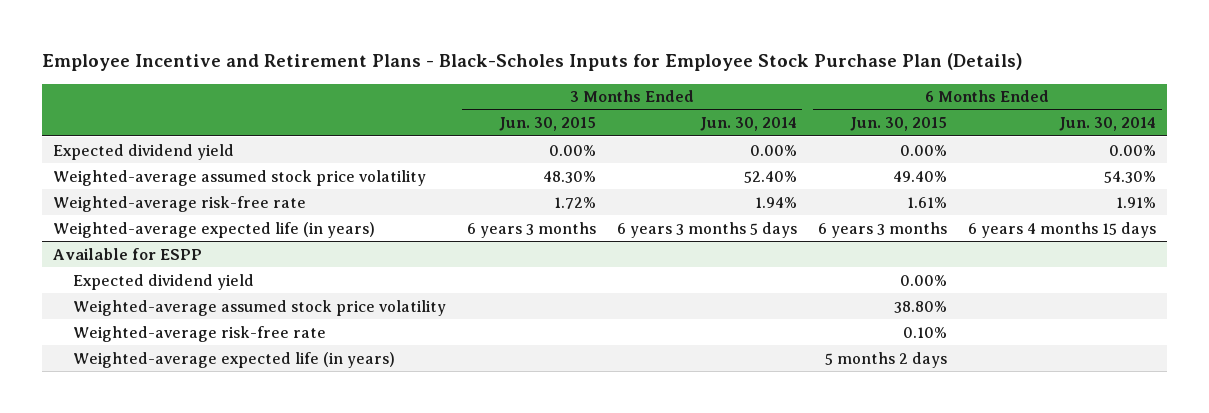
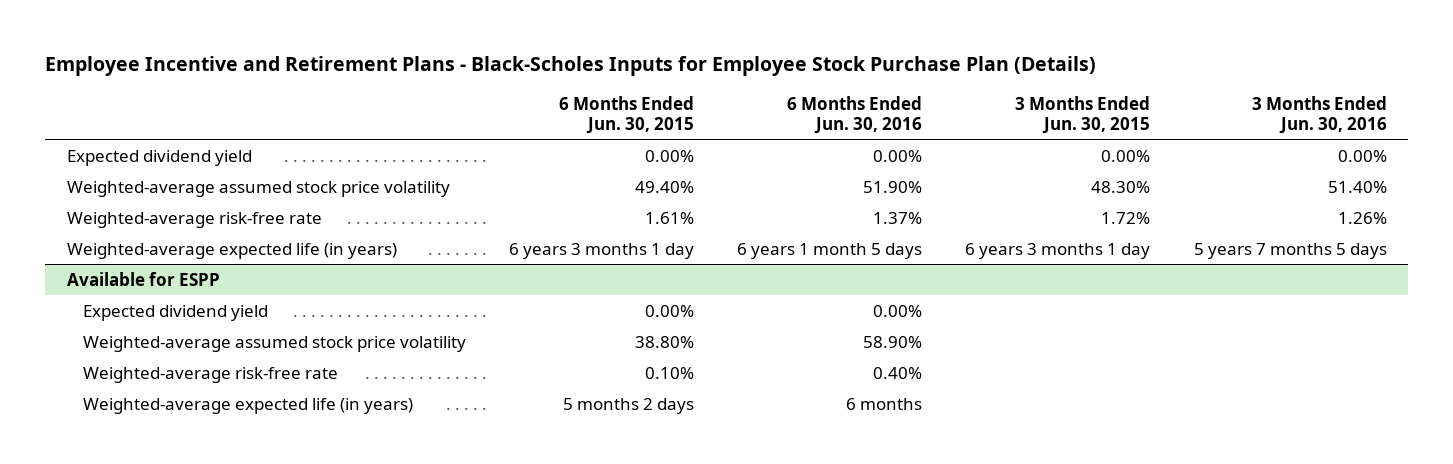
- | 3 Months Ended Jun. 30, 2015 | 3 Months Ended Jun. 30, 2014 | 6 Months Ended Jun. 30, 2015 | 6 Months Ended Jun. 30, 2014
+ | 6 Months Ended Jun. 30, 2015 | 6 Months Ended Jun. 30, 2016 | 3 Months Ended Jun. 30, 2015 | 3 Months Ended Jun. 30, 2016
- Weighted-average expected life (in years) | 6 years 3 months | 6 years 3 months 5 days | 6 years 3 months | 6 years 4 months 15 days
+ Weighted-average expected life (in years) | 6 years 3 months 1 day | 6 years 1 month 5 days | 6 years 3 months 1 day | 5 years 7 months 5 days

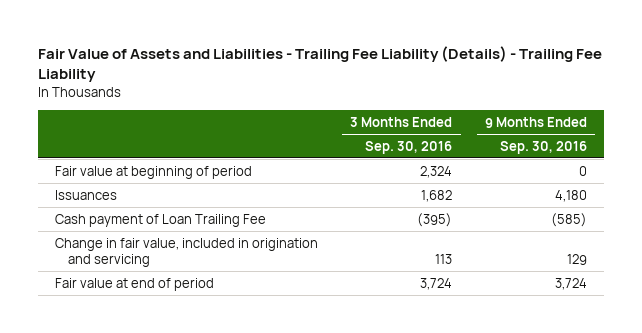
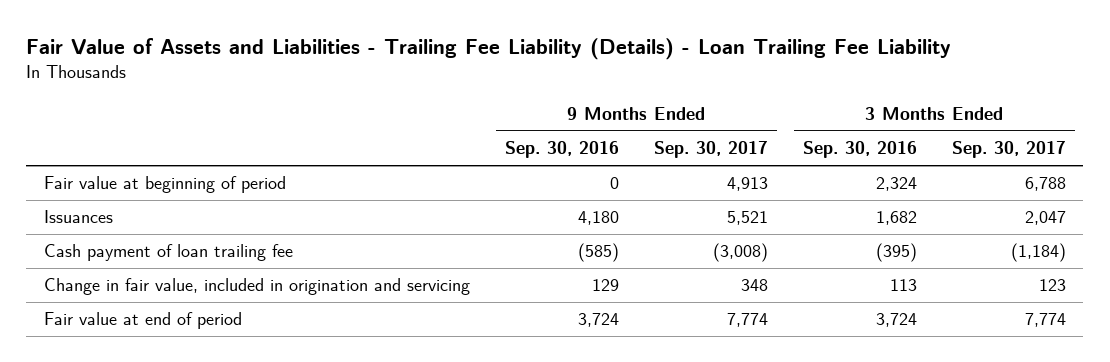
- Fair Value of Assets and Liabilities - Trailing Fee Liability (Details) - Trailing Fee Liability
+ Fair Value of Assets and Liabilities - Trailing Fee Liability (Details) - Loan Trailing Fee Liability
- | 3 Months Ended Sep. 30, 2016 | 9 Months Ended Sep. 30, 2016
+ | 9 Months Ended Sep. 30, 2016 | 9 Months Ended Sep. 30, 2017 | 3 Months Ended Sep. 30, 2016 | 3 Months Ended Sep. 30, 2017
- Cash payment of Loan Trailing Fee | (395) | (585)
+ Cash payment of loan trailing fee | (585) | (3,008) | (395) | (1,184)

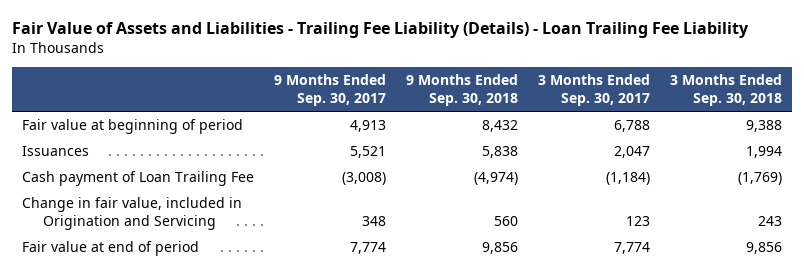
- | 9 Months Ended Sep. 30, 2016 | 9 Months Ended Sep. 30, 2017 | 3 Months Ended Sep. 30, 2016 | 3 Months Ended Sep. 30, 2017
+ | 9 Months Ended Sep. 30, 2017 | 9 Months Ended Sep. 30, 2018 | 3 Months Ended Sep. 30, 2017 | 3 Months Ended Sep. 30, 2018
- Cash payment of loan trailing fee | (585) | (3,008) | (395) | (1,184)
- Change in fair value, included in origination and servicing | 129 | 348 | 113 | 123
+ Cash payment of Loan Trailing Fee | (3,008) | (4,974) | (1,184) | (1,769)
+ Change in fair value, included in Origination and Servicing | 348 | 560 | 123 | 243

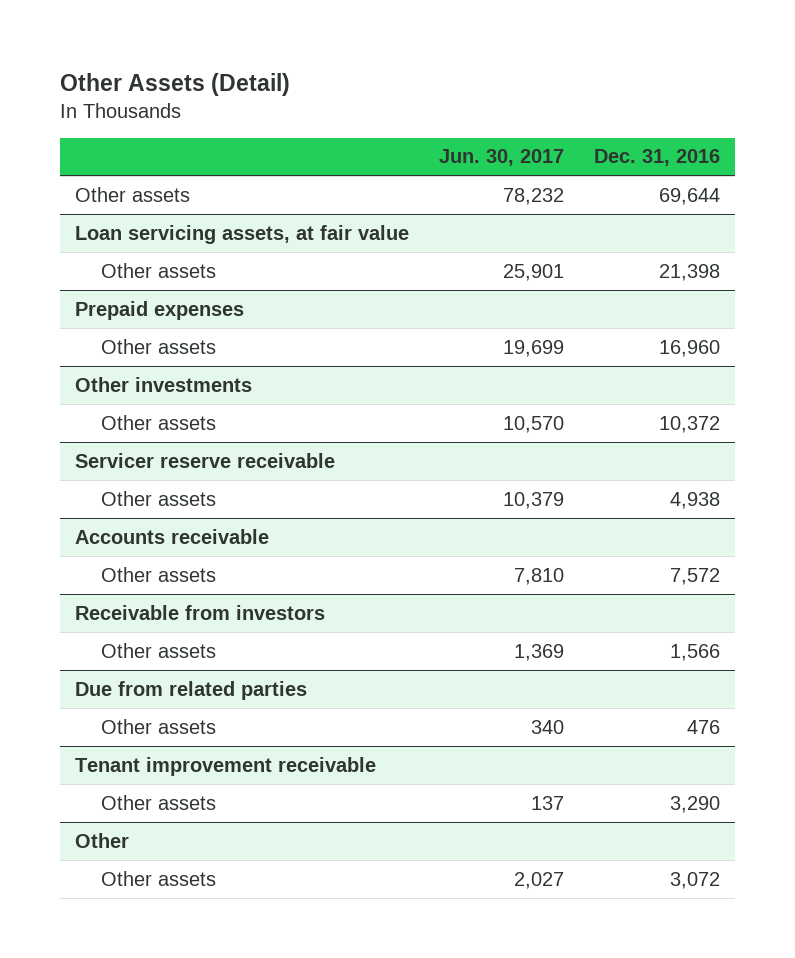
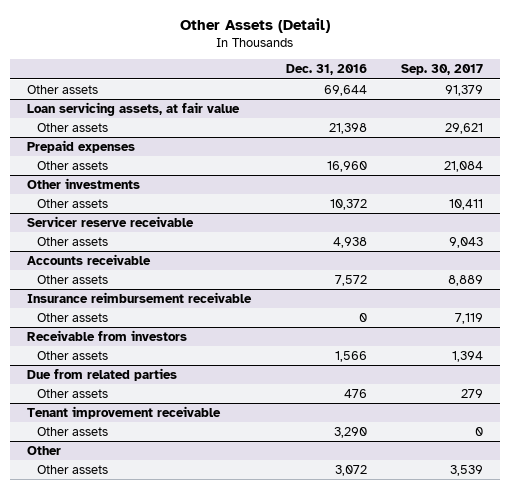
- | Jun. 30, 2017 | Dec. 31, 2016
+ | Dec. 31, 2016 | Sep. 30, 2017
+ Insurance reimbursement receivable
+ Other assets | 0 | 7,119

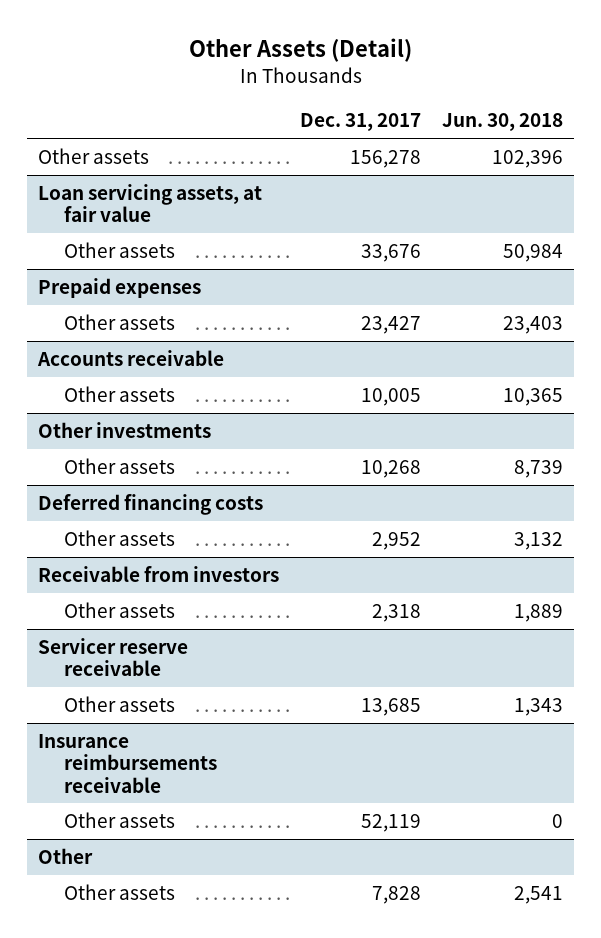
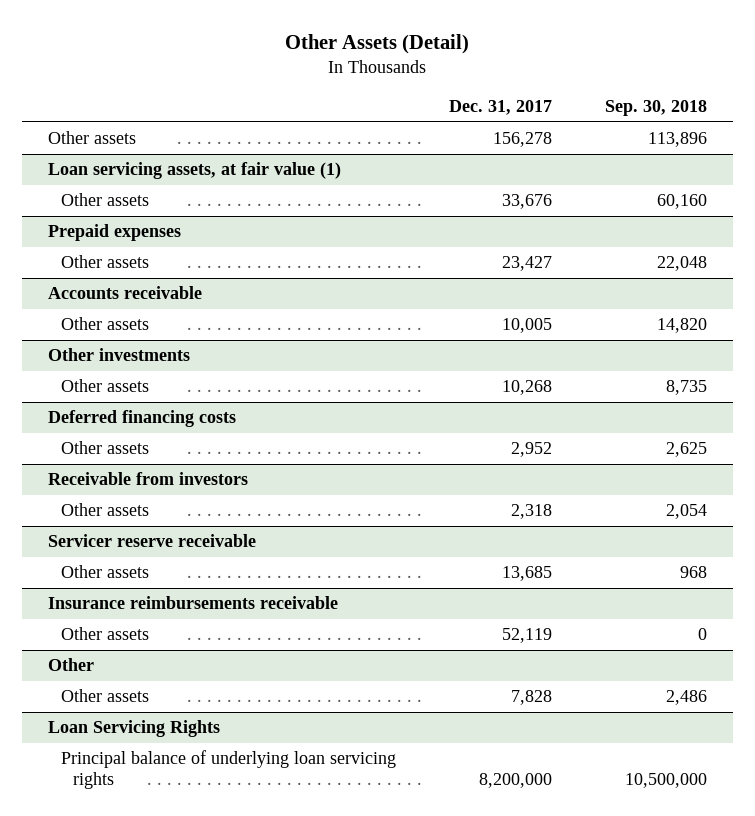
- | Dec. 31, 2017 | Jun. 30, 2018
+ | Dec. 31, 2017 | Sep. 30, 2018
- Loan servicing assets, at fair value
+ Loan servicing assets, at fair value (1)
+ Loan Servicing Rights
+ Principal balance of underlying loan servicing rights | 8,200,000 | 10,500,000

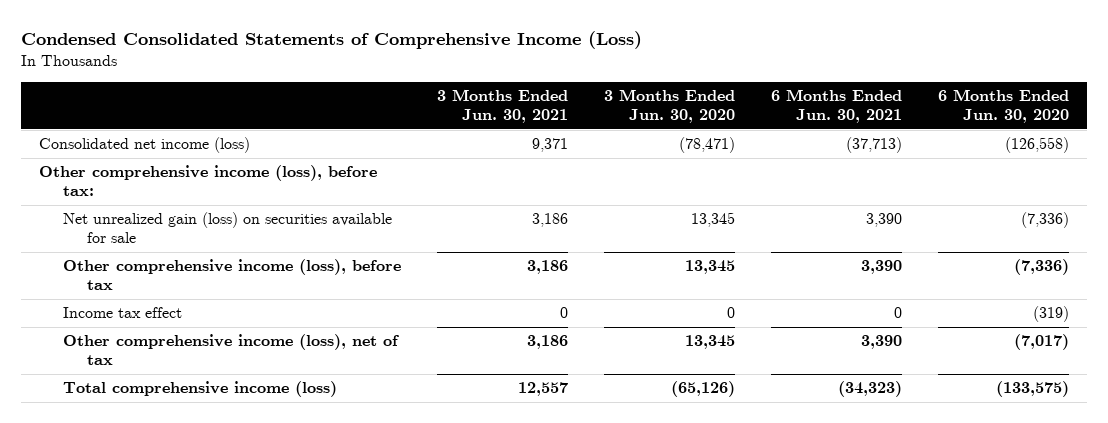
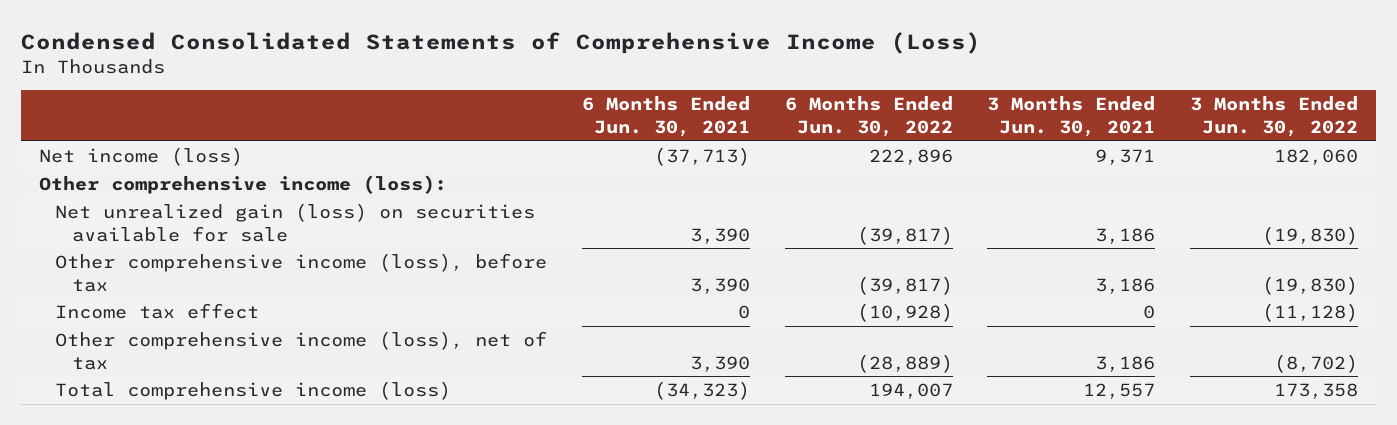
- | 3 Months Ended Jun. 30, 2021 | 3 Months Ended Jun. 30, 2020 | 6 Months Ended Jun. 30, 2021 | 6 Months Ended Jun. 30, 2020
+ | 6 Months Ended Jun. 30, 2021 | 6 Months Ended Jun. 30, 2022 | 3 Months Ended Jun. 30, 2021 | 3 Months Ended Jun. 30, 2022
- Consolidated net income (loss) | 9,371 | (78,471) | (37,713) | (126,558)
- Other comprehensive income (loss), before tax:
+ Net income (loss) | (37,713) | 222,896 | 9,371 | 182,060
+ Other comprehensive income (loss):

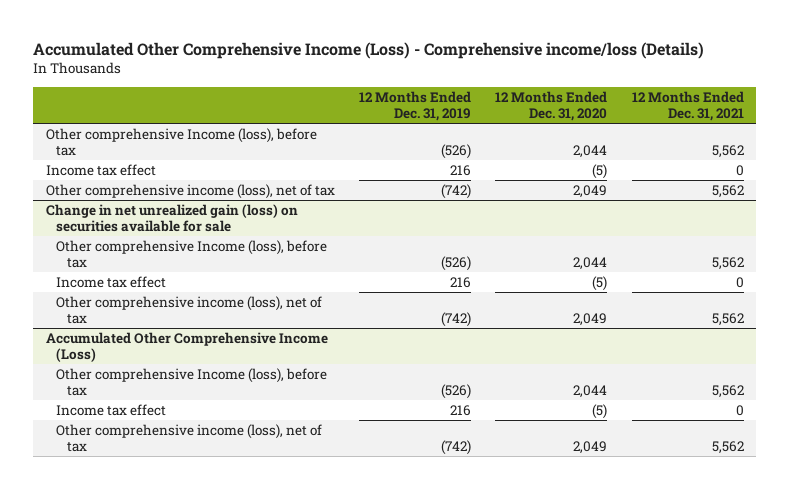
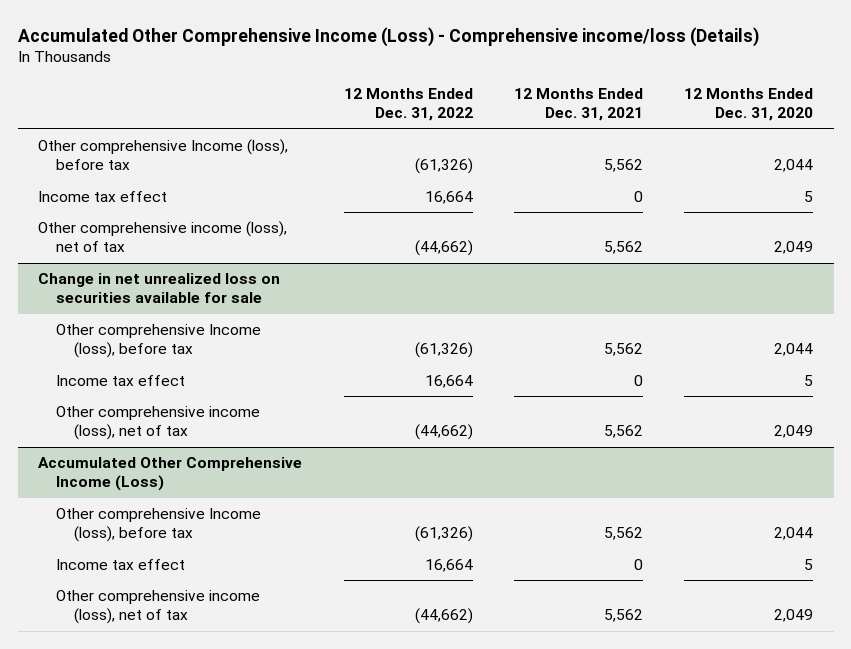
- | 12 Months Ended Dec. 31, 2019 | 12 Months Ended Dec. 31, 2020 | 12 Months Ended Dec. 31, 2021
+ | 12 Months Ended Dec. 31, 2022 | 12 Months Ended Dec. 31, 2021 | 12 Months Ended Dec. 31, 2020
- Income tax effect | 216 | (5) | 0
+ Income tax effect | 16,664 | 0 | 5
- Change in net unrealized gain (loss) on securities available for sale
+ Change in net unrealized loss on securities available for sale
- Income tax effect | 216 | (5) | 0
+ Income tax effect | 16,664 | 0 | 5
@ Accumulated Other Comprehensive Income (Loss)
- Income tax effect | 216 | (5) | 0
+ Income tax effect | 16,664 | 0 | 5

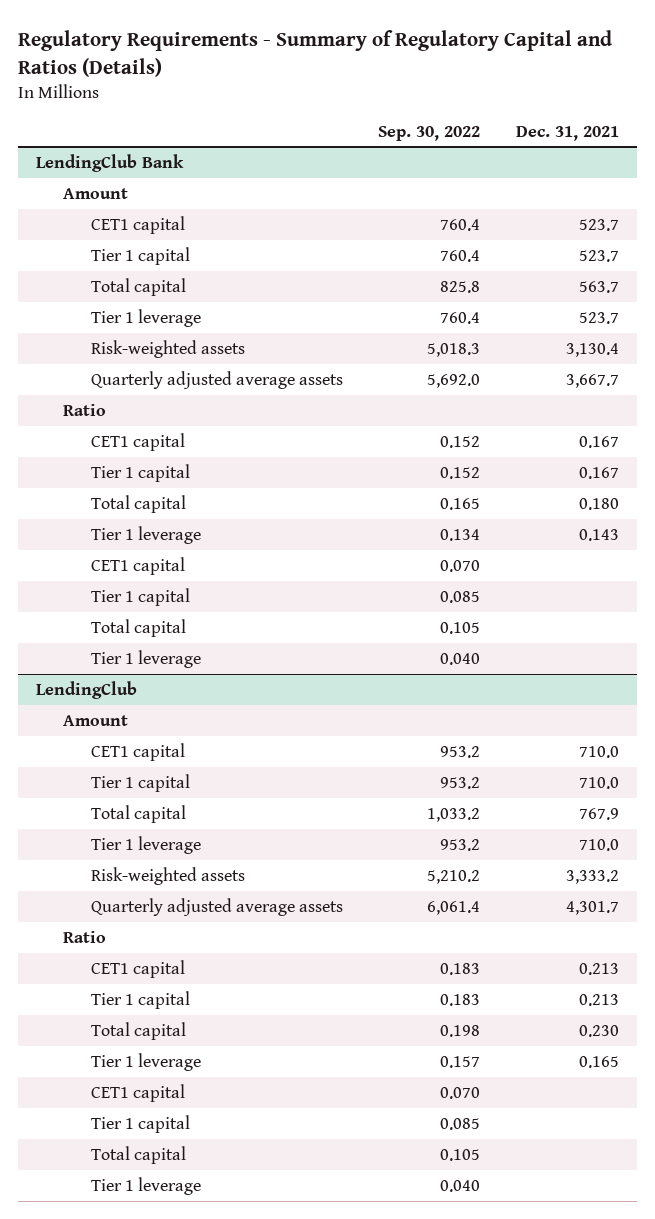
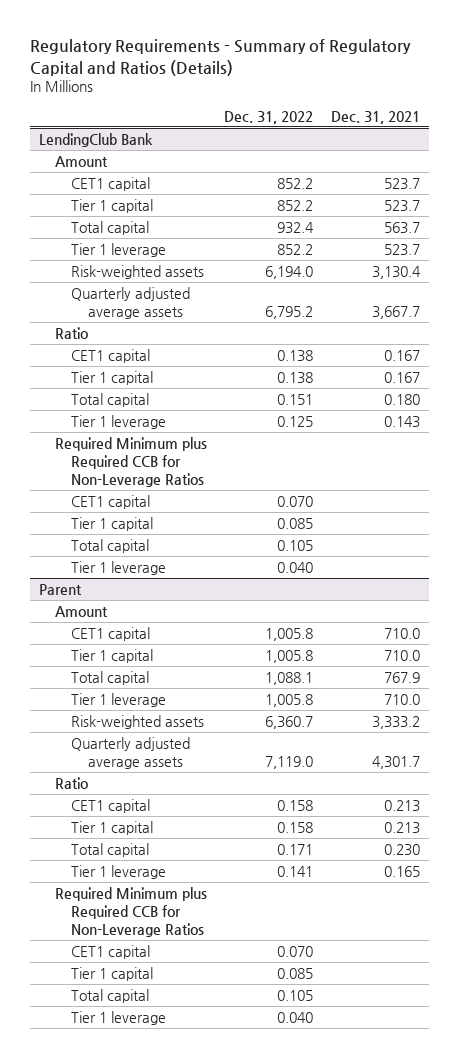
- | Sep. 30, 2022 | Dec. 31, 2021
+ | Dec. 31, 2022 | Dec. 31, 2021
@ LendingClub Bank
+ Required Minimum plus Required CCB for Non-Leverage Ratios
- LendingClub
+ Parent
+ Required Minimum plus Required CCB for Non-Leverage Ratios

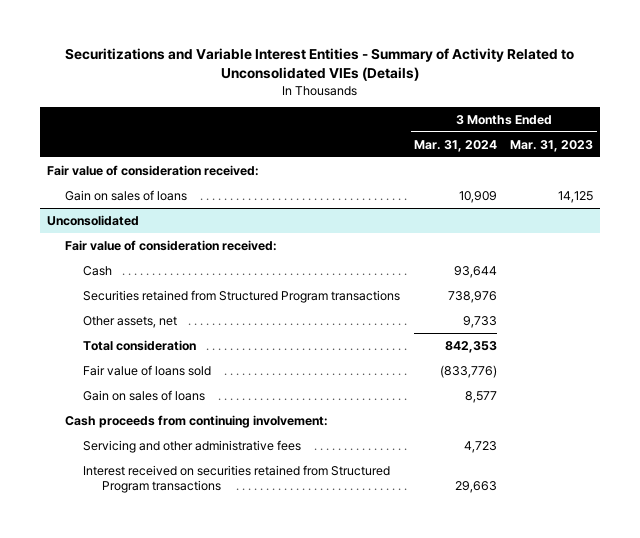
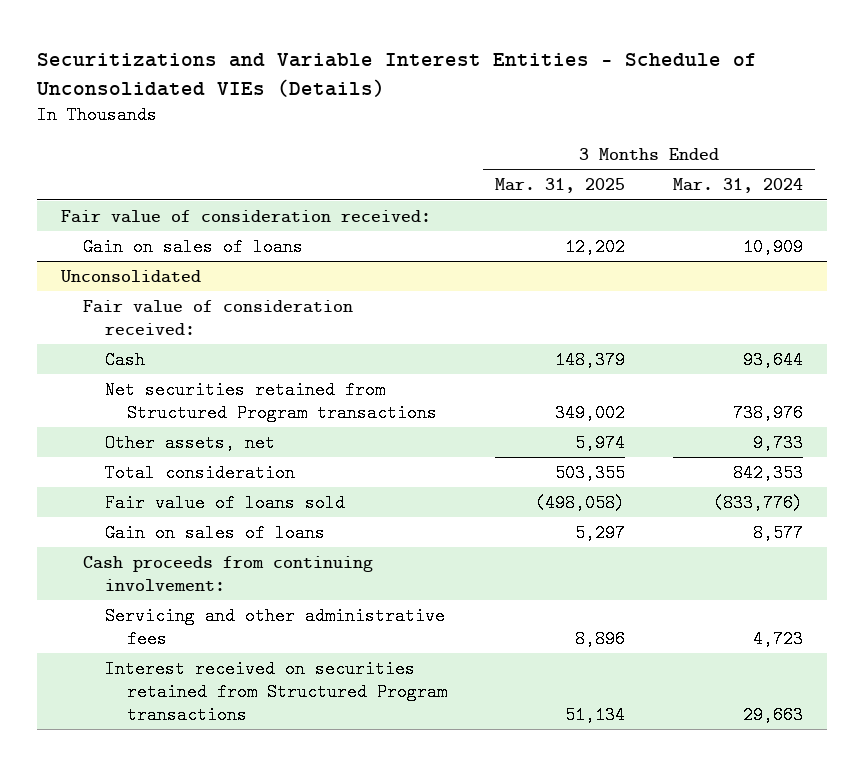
- Securitizations and Variable Interest Entities - Summary of Activity Related to Unconsolidated VIEs (Details)
+ Securitizations and Variable Interest Entities - Schedule of Unconsolidated VIEs (Details)
- | 3 Months Ended Mar. 31, 2024 | 3 Months Ended Mar. 31, 2023
+ | 3 Months Ended Mar. 31, 2025 | 3 Months Ended Mar. 31, 2024
@ Unconsolidated
- Securities retained from Structured Program transactions | 738,976 |
+ Net securities retained from Structured Program transactions | 349,002 | 738,976

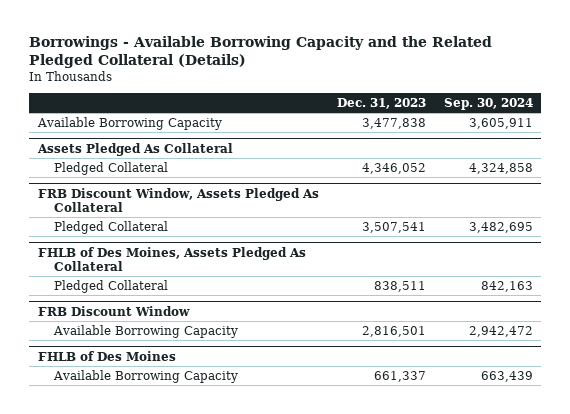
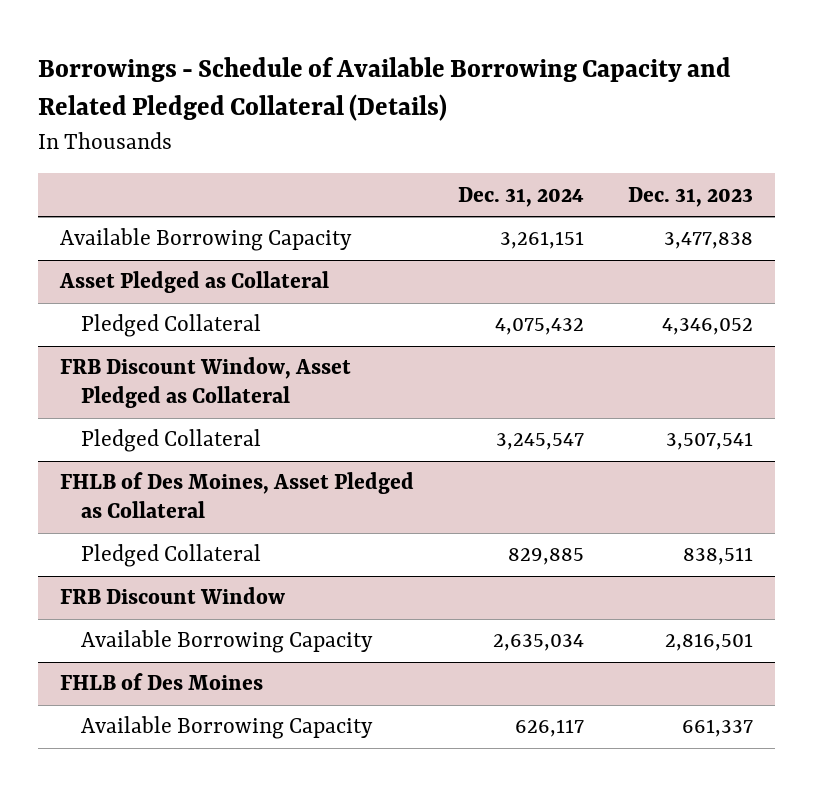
- Borrowings - Available Borrowing Capacity and the Related Pledged Collateral (Details)
+ Borrowings - Schedule of Available Borrowing Capacity and Related Pledged Collateral (Details)
- | Dec. 31, 2023 | Sep. 30, 2024
+ | Dec. 31, 2024 | Dec. 31, 2023
- Assets Pledged As Collateral
+ Asset Pledged as Collateral
- FRB Discount Window, Assets Pledged As Collateral
+ FRB Discount Window, Asset Pledged as Collateral
- FHLB of Des Moines, Assets Pledged As Collateral
+ FHLB of Des Moines, Asset Pledged as Collateral

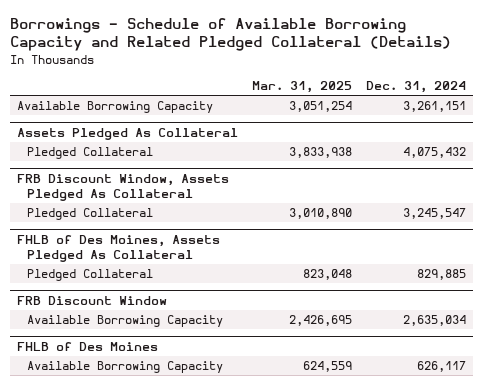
- | Dec. 31, 2024 | Dec. 31, 2023
+ | Mar. 31, 2025 | Dec. 31, 2024
- Asset Pledged as Collateral
+ Assets Pledged As Collateral
- FRB Discount Window, Asset Pledged as Collateral
+ FRB Discount Window, Assets Pledged As Collateral
- FHLB of Des Moines, Asset Pledged as Collateral
+ FHLB of Des Moines, Assets Pledged As Collateral

